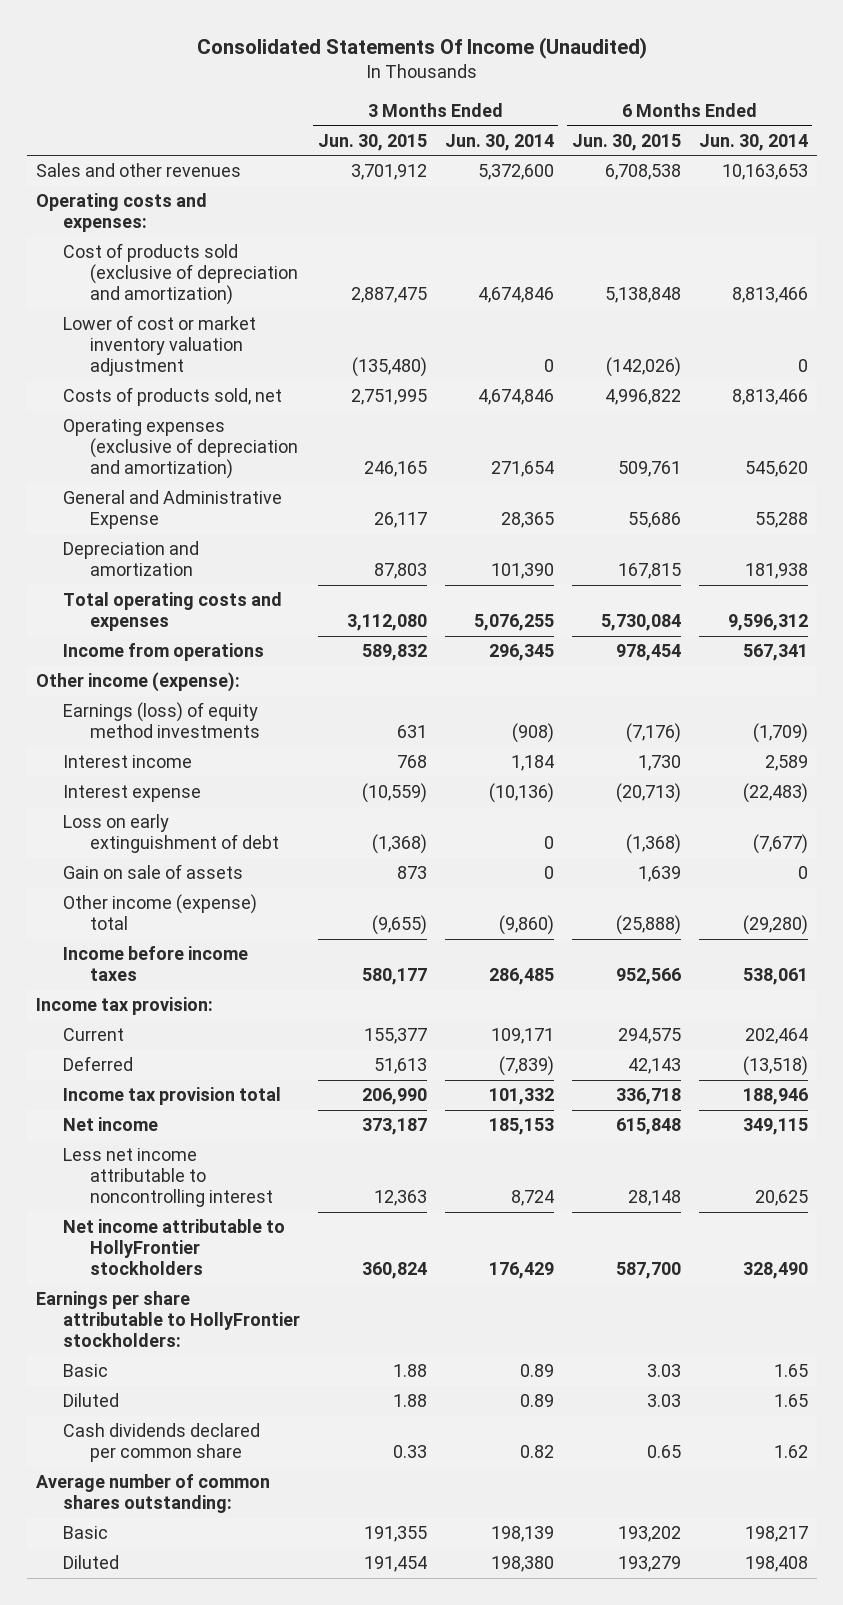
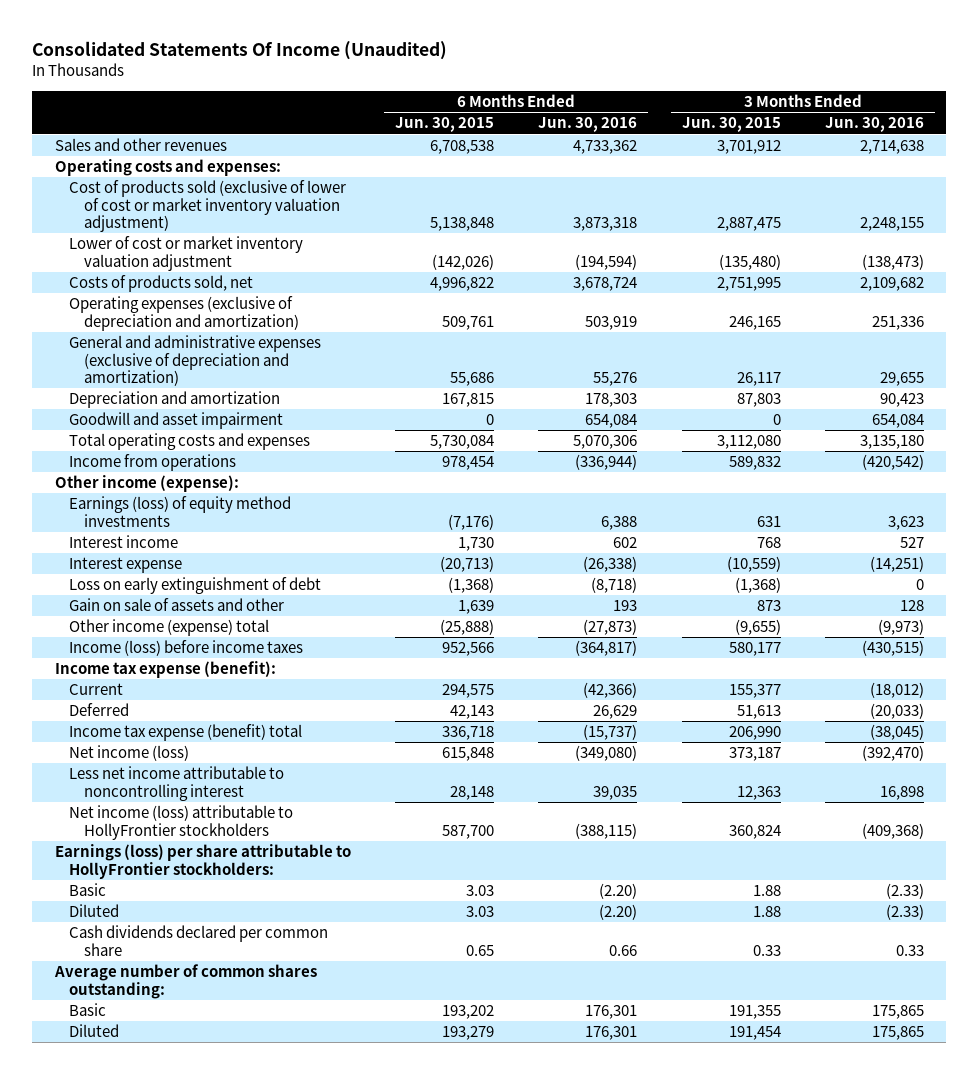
- | 3 Months Ended Jun. 30, 2015 | 3 Months Ended Jun. 30, 2014 | 6 Months Ended Jun. 30, 2015 | 6 Months Ended Jun. 30, 2014
+ | 6 Months Ended Jun. 30, 2015 | 6 Months Ended Jun. 30, 2016 | 3 Months Ended Jun. 30, 2015 | 3 Months Ended Jun. 30, 2016
- Cost of products sold (exclusive of depreciation and amortization) | 2,887,475 | 4,674,846 | 5,138,848 | 8,813,466
+ Cost of products sold (exclusive of lower of cost or market inventory valuation adjustment) | 5,138,848 | 3,873,318 | 2,887,475 | 2,248,155
- General and Administrative Expense | 26,117 | 28,365 | 55,686 | 55,288
+ General and administrative expenses (exclusive of depreciation and amortization) | 55,686 | 55,276 | 26,117 | 29,655
+ Goodwill and asset impairment | 0 | 654,084 | 0 | 654,084
- Gain on sale of assets | 873 | 0 | 1,639 | 0
+ Gain on sale of assets and other | 1,639 | 193 | 873 | 128
- Income before income taxes | 580,177 | 286,485 | 952,566 | 538,061
- Income tax provision:
+ Income (loss) before income taxes | 952,566 | (364,817) | 580,177 | (430,515)
+ Income tax expense (benefit):
- Income tax provision total | 206,990 | 101,332 | 336,718 | 188,946
- Net income | 373,187 | 185,153 | 615,848 | 349,115
+ Income tax expense (benefit) total | 336,718 | (15,737) | 206,990 | (38,045)
+ Net income (loss) | 615,848 | (349,080) | 373,187 | (392,470)
- Net income attributable to HollyFrontier stockholders | 360,824 | 176,429 | 587,700 | 328,490
- Earnings per share attributable to HollyFrontier stockholders:
+ Net income (loss) attributable to HollyFrontier stockholders | 587,700 | (388,115) | 360,824 | (409,368)
+ Earnings (loss) per share attributable to HollyFrontier stockholders:

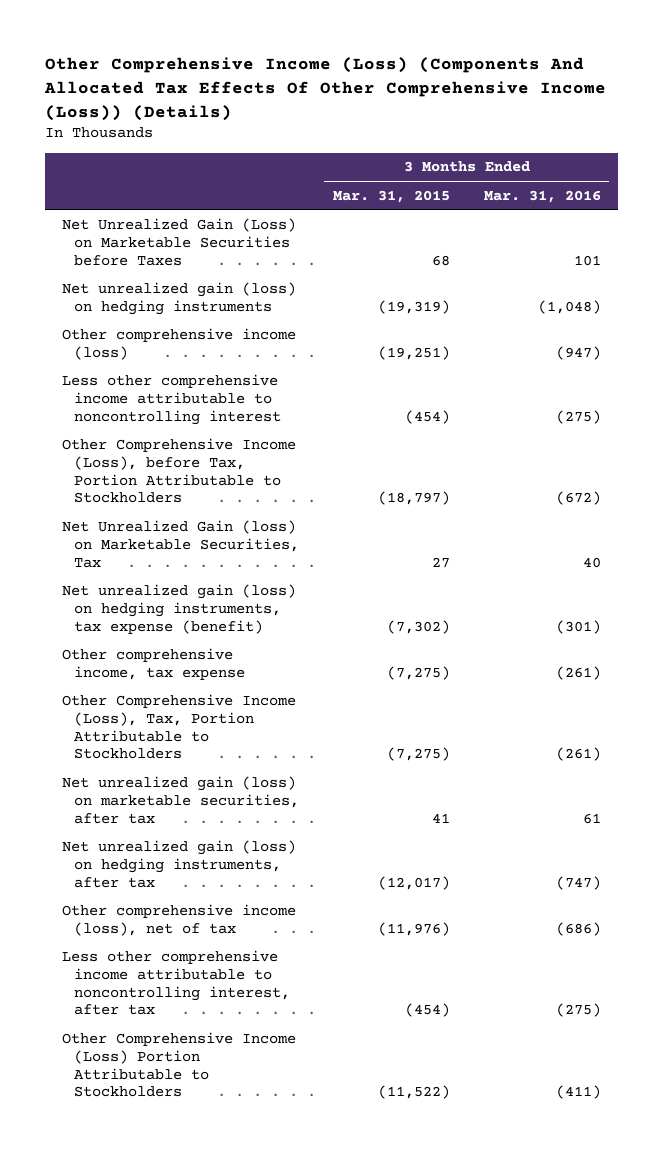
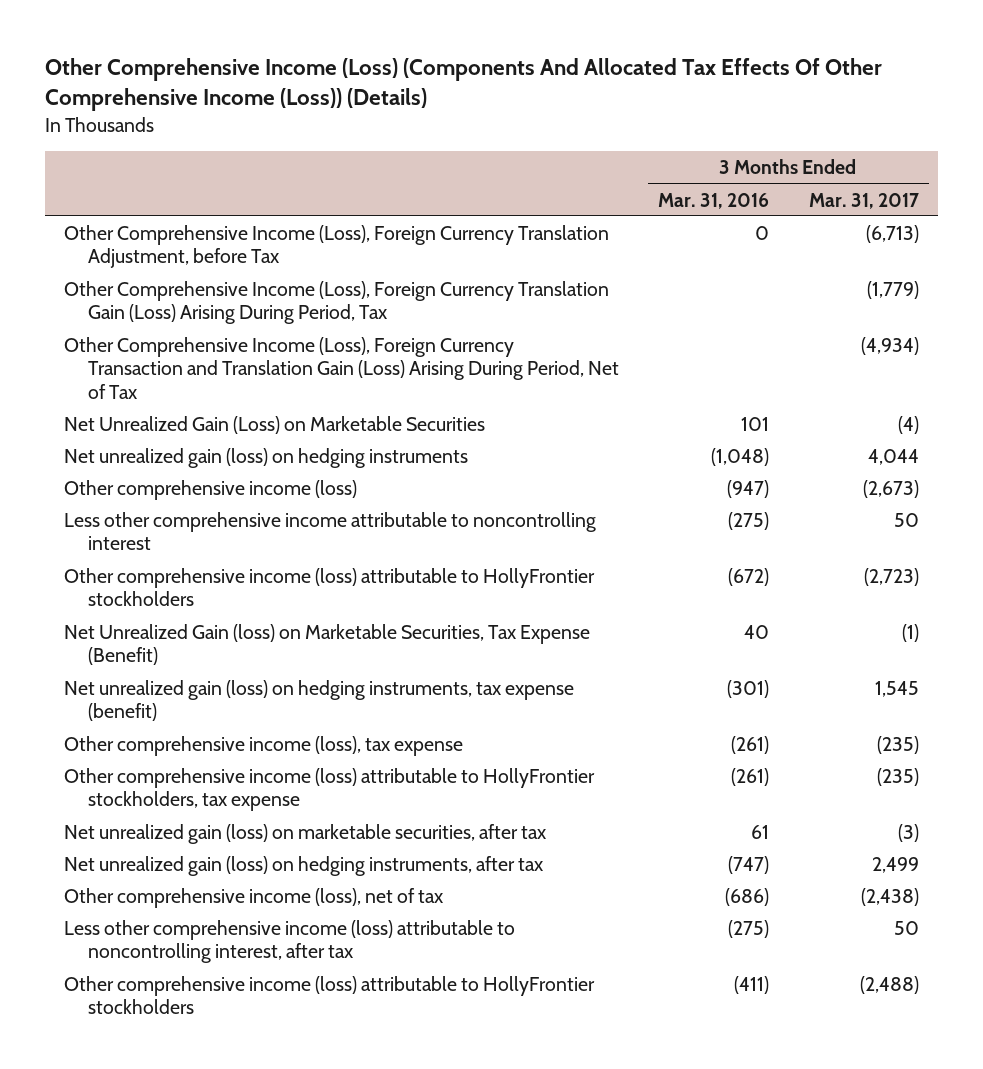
- | 3 Months Ended Mar. 31, 2015 | 3 Months Ended Mar. 31, 2016
+ | 3 Months Ended Mar. 31, 2016 | 3 Months Ended Mar. 31, 2017
- Net Unrealized Gain (Loss) on Marketable Securities before Taxes | 68 | 101
+ Other Comprehensive Income (Loss), Foreign Currency Translation Adjustment, before Tax | 0 | (6,713)
+ Other Comprehensive Income (Loss), Foreign Currency Translation Gain (Loss) Arising During Period, Tax | | (1,779)
+ Other Comprehensive Income (Loss), Foreign Currency Transaction and Translation Gain (Loss) Arising During Period, Net of Tax | | (4,934)
+ Net Unrealized Gain (Loss) on Marketable Securities | 101 | (4)
- Other Comprehensive Income (Loss), before Tax, Portion Attributable to Stockholders | (18,797) | (672)
- Net Unrealized Gain (loss) on Marketable Securities, Tax | 27 | 40
+ Other comprehensive income (loss) attributable to HollyFrontier stockholders | (672) | (2,723)
+ Net Unrealized Gain (loss) on Marketable Securities, Tax Expense (Benefit) | 40 | (1)
- Other comprehensive income, tax expense | (7,275) | (261)
- Other Comprehensive Income (Loss), Tax, Portion Attributable to Stockholders | (7,275) | (261)
+ Other comprehensive income (loss), tax expense | (261) | (235)
+ Other comprehensive income (loss) attributable to HollyFrontier stockholders, tax expense | (261) | (235)
- Less other comprehensive income attributable to noncontrolling interest, after tax | (454) | (275)
- Other Comprehensive Income (Loss) Portion Attributable to Stockholders | (11,522) | (411)
+ Less other comprehensive income (loss) attributable to noncontrolling interest, after tax | (275) | 50
+ Other comprehensive income (loss) attributable to HollyFrontier stockholders | (411) | (2,488)

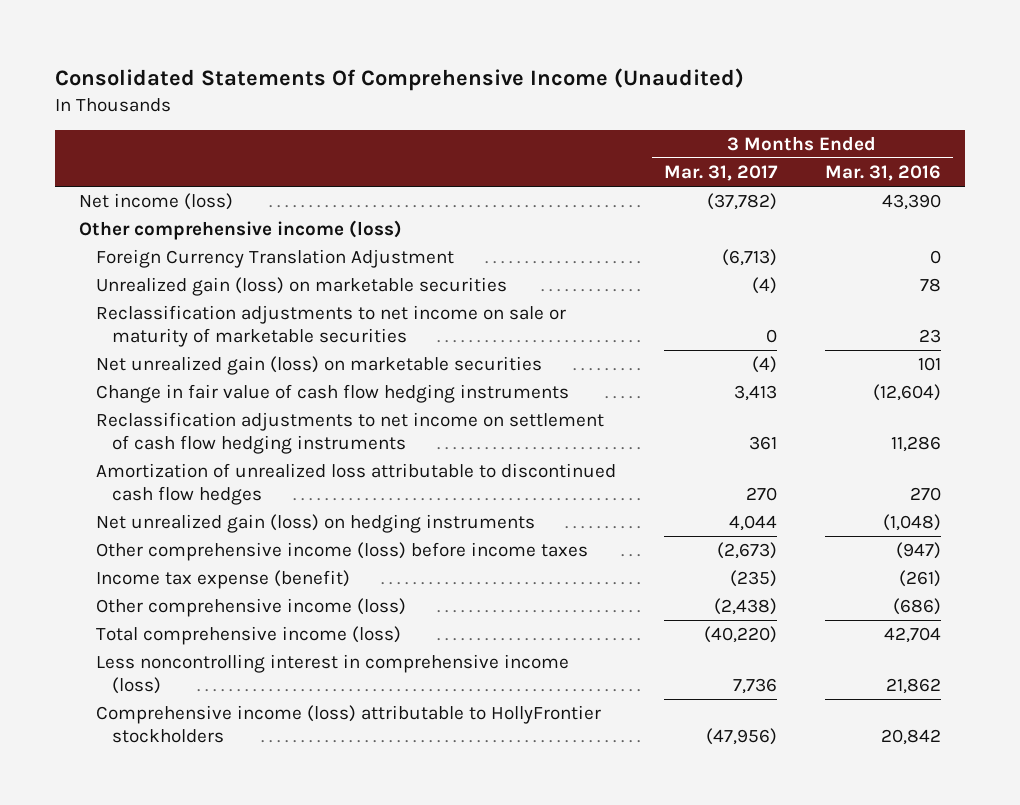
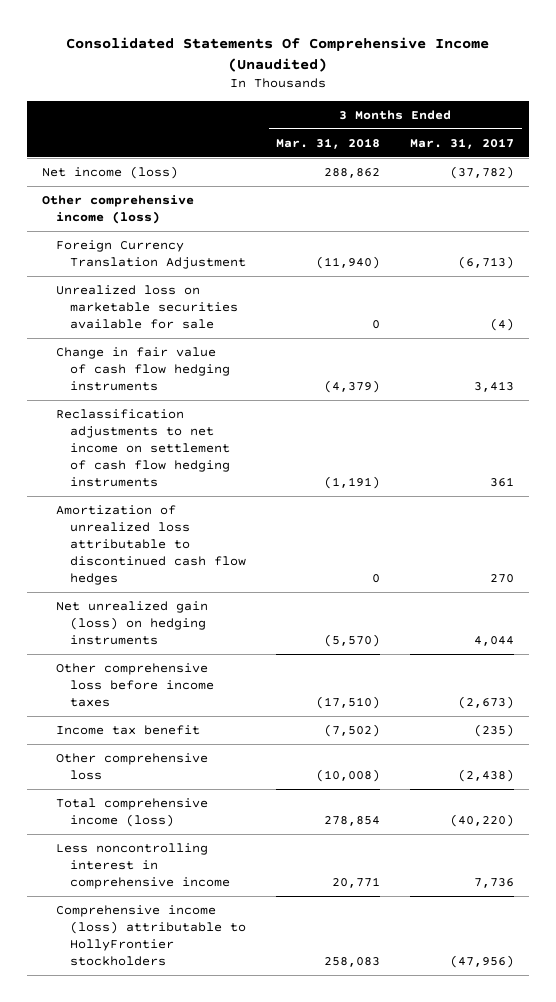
- | 3 Months Ended Mar. 31, 2017 | 3 Months Ended Mar. 31, 2016
+ | 3 Months Ended Mar. 31, 2018 | 3 Months Ended Mar. 31, 2017
- Unrealized gain (loss) on marketable securities | (4) | 78
- Reclassification adjustments to net income on sale or maturity of marketable securities | 0 | 23
- Net unrealized gain (loss) on marketable securities | (4) | 101
+ Unrealized loss on marketable securities available for sale | 0 | (4)
- Other comprehensive income (loss) before income taxes | (2,673) | (947)
- Income tax expense (benefit) | (235) | (261)
- Other comprehensive income (loss) | (2,438) | (686)
+ Other comprehensive loss before income taxes | (17,510) | (2,673)
+ Income tax benefit | (7,502) | (235)
+ Other comprehensive loss | (10,008) | (2,438)
- Less noncontrolling interest in comprehensive income (loss) | 7,736 | 21,862
+ Less noncontrolling interest in comprehensive income | 20,771 | 7,736

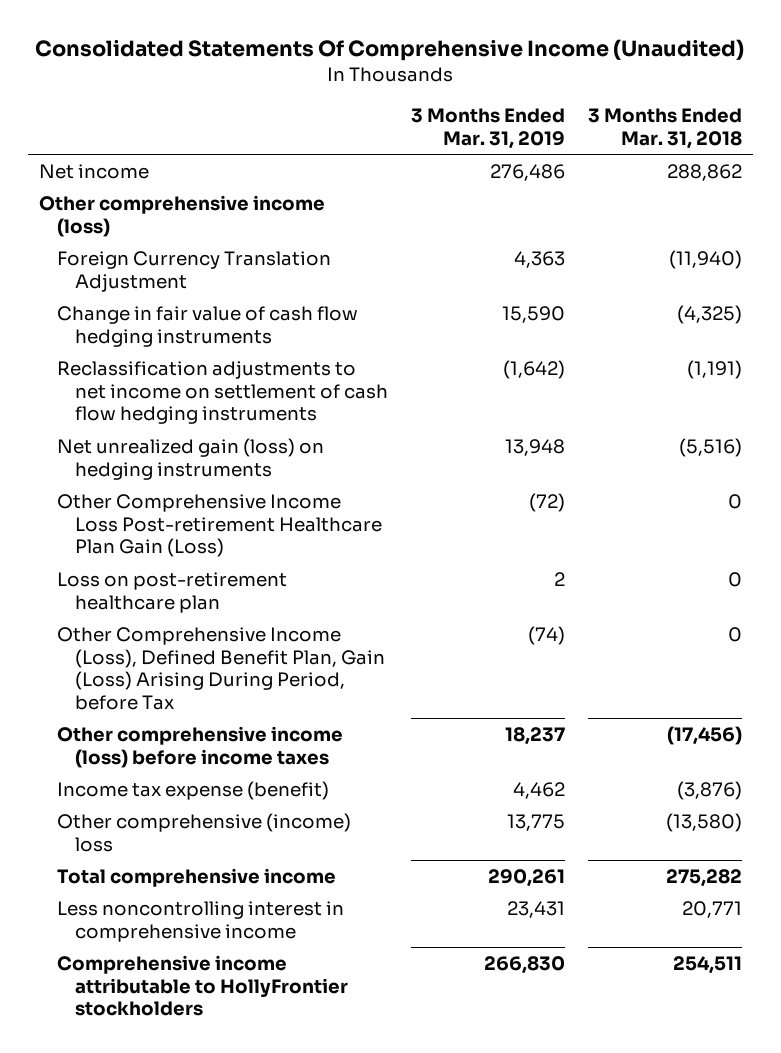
- | 3 Months Ended Mar. 31, 2018 | 3 Months Ended Mar. 31, 2017
+ | 3 Months Ended Mar. 31, 2019 | 3 Months Ended Mar. 31, 2018
- Net income (loss) | 288,862 | (37,782)
+ Net income | 276,486 | 288,862
- Unrealized loss on marketable securities available for sale | 0 | (4)
- Change in fair value of cash flow hedging instruments | (4,379) | 3,413
+ Change in fair value of cash flow hedging instruments | 15,590 | (4,325)
- Amortization of unrealized loss attributable to discontinued cash flow hedges | 0 | 270
- Net unrealized gain (loss) on hedging instruments | (5,570) | 4,044
- Other comprehensive loss before income taxes | (17,510) | (2,673)
- Income tax benefit | (7,502) | (235)
- Other comprehensive loss | (10,008) | (2,438)
- Total comprehensive income (loss) | 278,854 | (40,220)
+ Net unrealized gain (loss) on hedging instruments | 13,948 | (5,516)
+ Other Comprehensive Income Loss Post-retirement Healthcare Plan Gain (Loss) | (72) | 0
+ Loss on post-retirement healthcare plan | 2 | 0
+ Other Comprehensive Income (Loss), Defined Benefit Plan, Gain (Loss) Arising During Period, before Tax | (74) | 0
+ Other comprehensive income (loss) before income taxes | 18,237 | (17,456)
+ Income tax expense (benefit) | 4,462 | (3,876)
+ Other comprehensive (income) loss | 13,775 | (13,580)
+ Total comprehensive income | 290,261 | 275,282
- Comprehensive income (loss) attributable to HollyFrontier stockholders | 258,083 | (47,956)
+ Comprehensive income attributable to HollyFrontier stockholders | 266,830 | 254,511

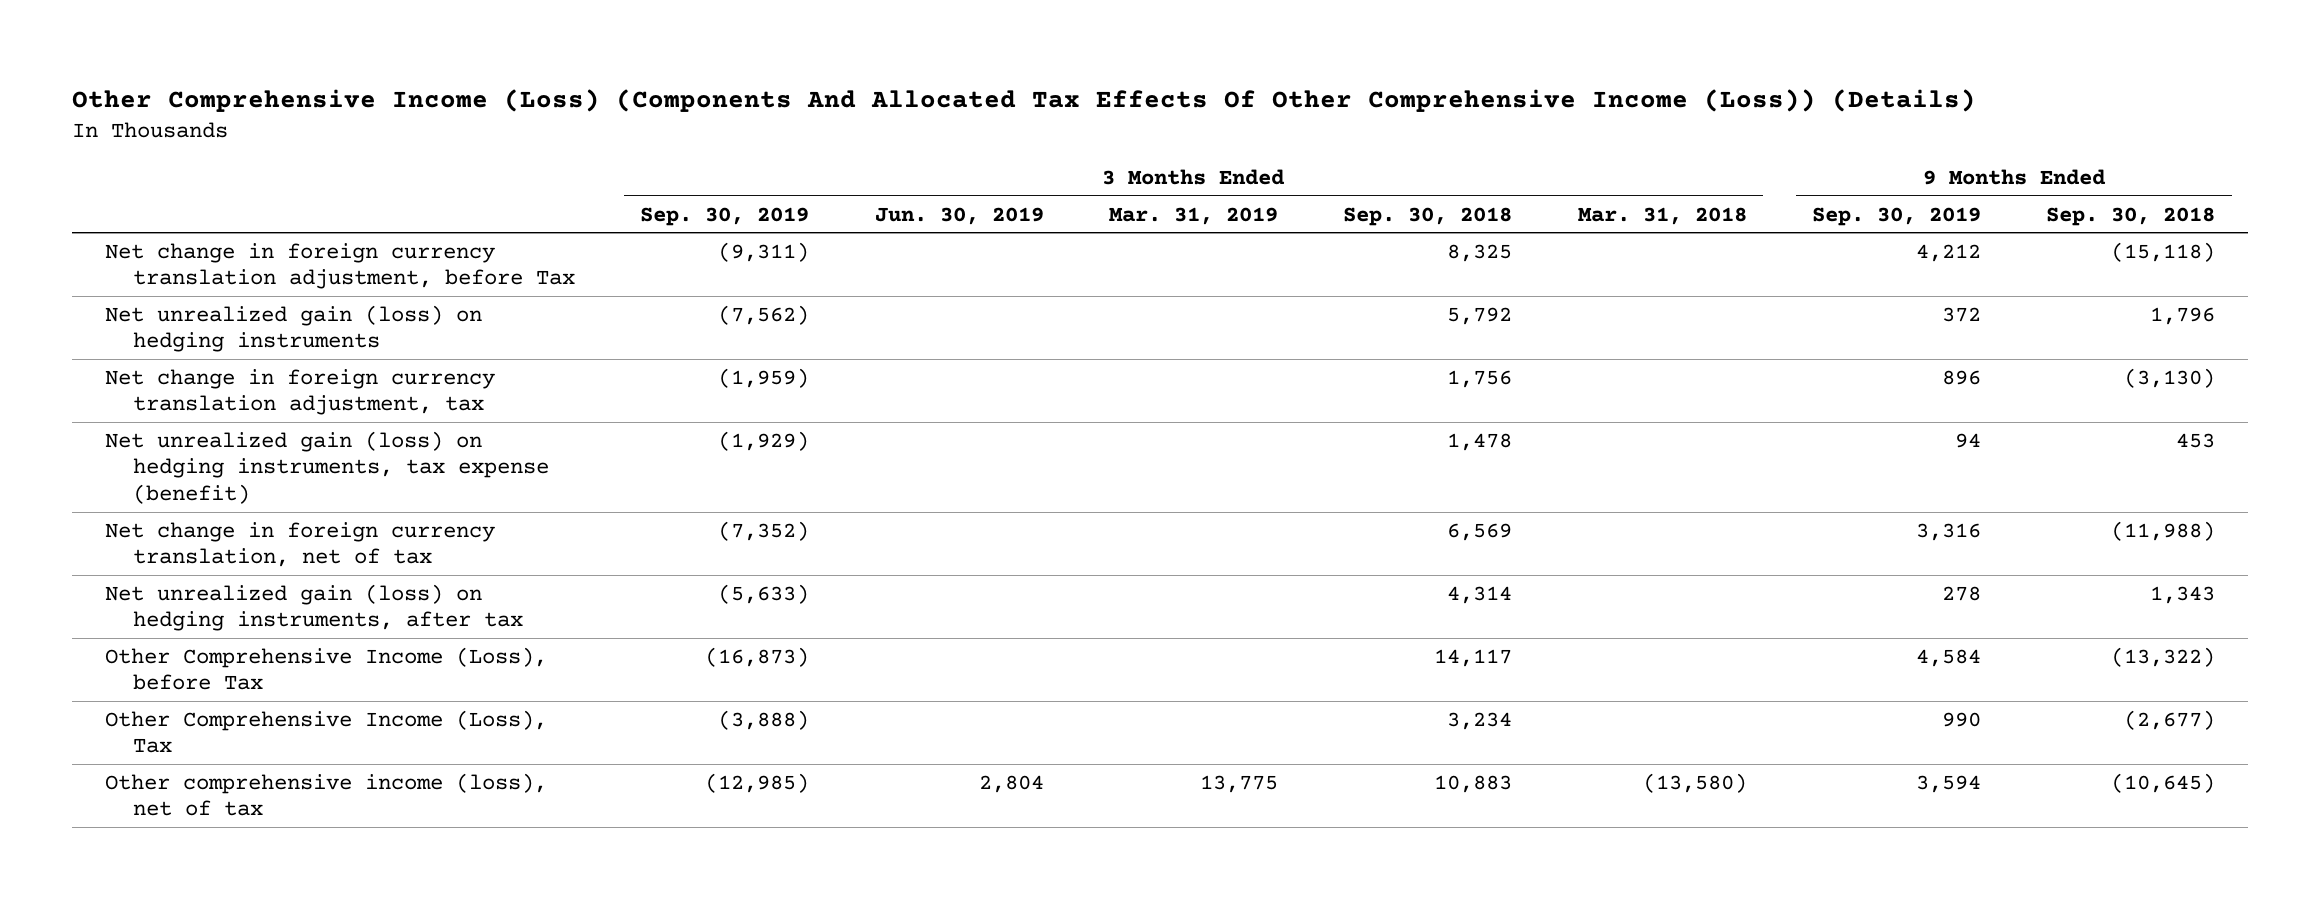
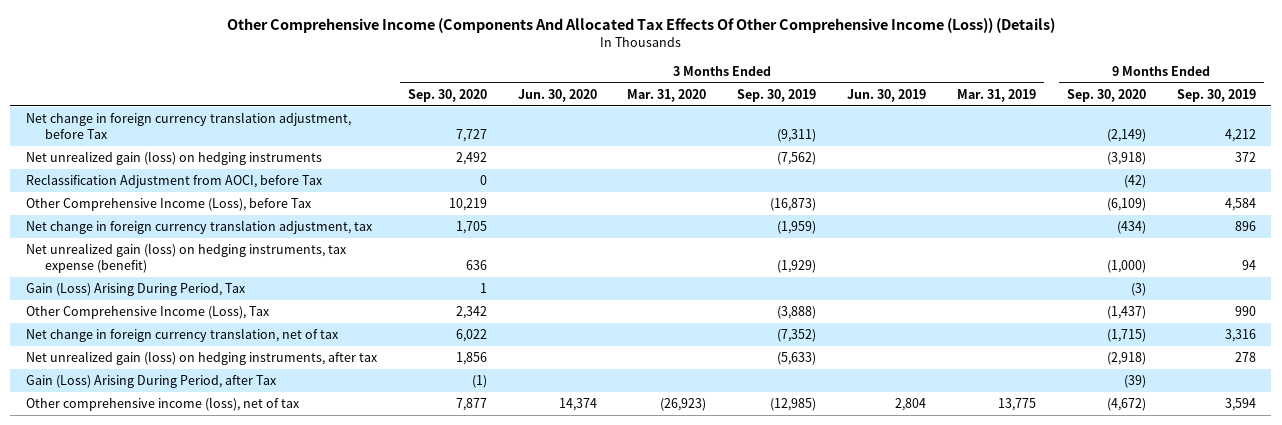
- Other Comprehensive Income (Loss) (Components And Allocated Tax Effects Of Other Comprehensive Income (Loss)) (Details)
+ Other Comprehensive Income (Components And Allocated Tax Effects Of Other Comprehensive Income (Loss)) (Details)
- | 3 Months Ended Sep. 30, 2019 | 3 Months Ended Jun. 30, 2019 | 3 Months Ended Mar. 31, 2019 | 3 Months Ended Sep. 30, 2018 | 3 Months Ended Mar. 31, 2018 | 9 Months Ended Sep. 30, 2019 | 9 Months Ended Sep. 30, 2018
+ | 3 Months Ended Sep. 30, 2020 | 3 Months Ended Jun. 30, 2020 | 3 Months Ended Mar. 31, 2020 | 3 Months Ended Sep. 30, 2019 | 3 Months Ended Jun. 30, 2019 | 3 Months Ended Mar. 31, 2019 | 9 Months Ended Sep. 30, 2020 | 9 Months Ended Sep. 30, 2019
+ Reclassification Adjustment from AOCI, before Tax | 0 | | | | | | (42) |
moved up: Other Comprehensive Income (Loss), before Tax | 10,219 | | | (16,873) | | | (6,109) | 4,584
+ Gain (Loss) Arising During Period, Tax | 1 | | | | | | (3) |
moved up: Other Comprehensive Income (Loss), Tax | 2,342 | | | (3,888) | | | (1,437) | 990
+ Gain (Loss) Arising During Period, after Tax | (1) | | | | | | (39) |

